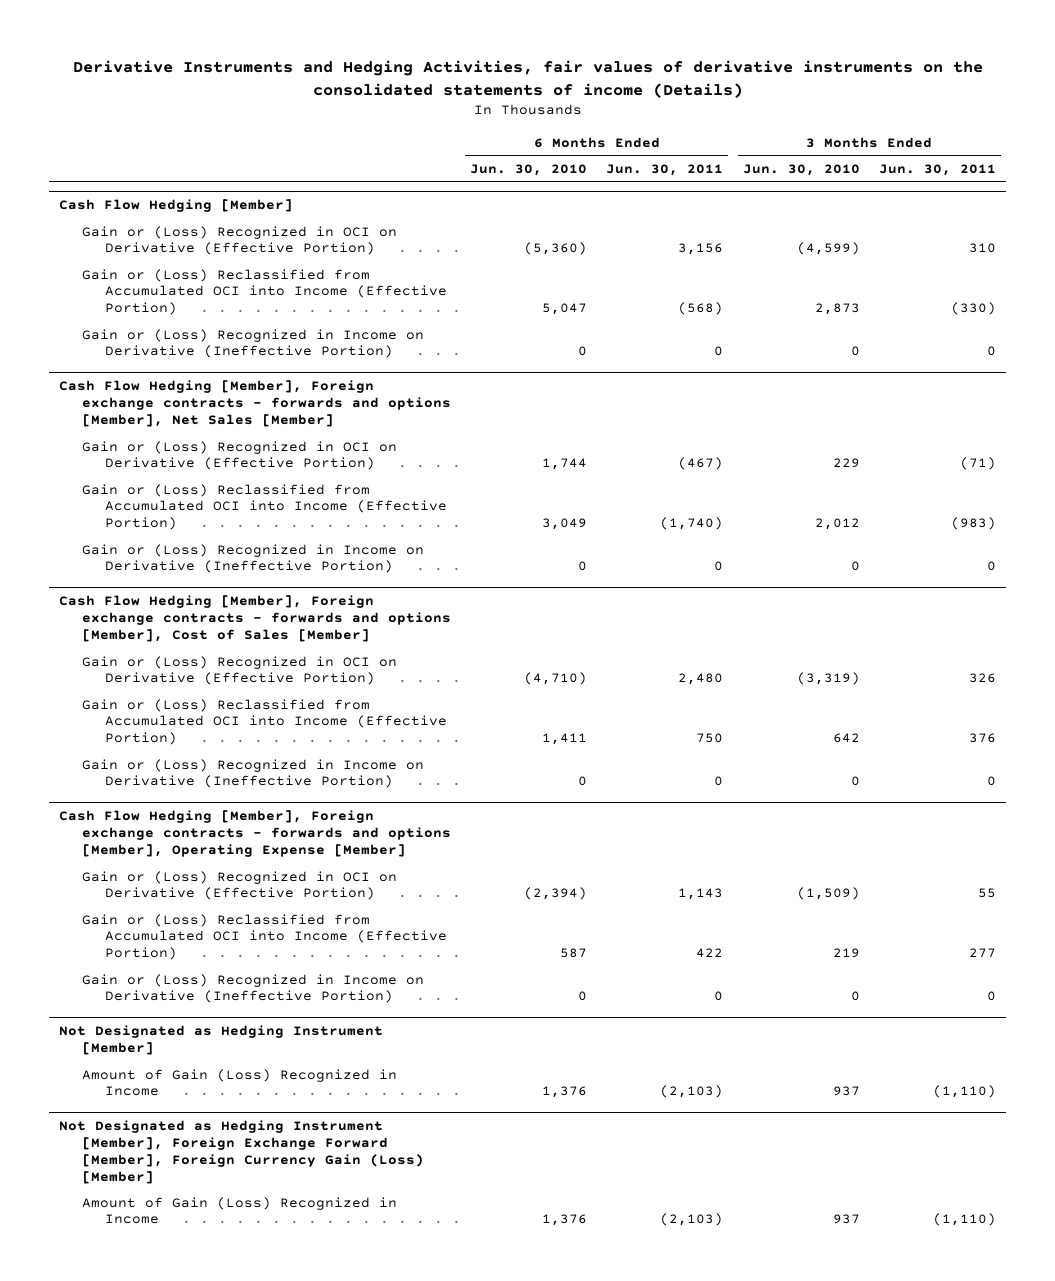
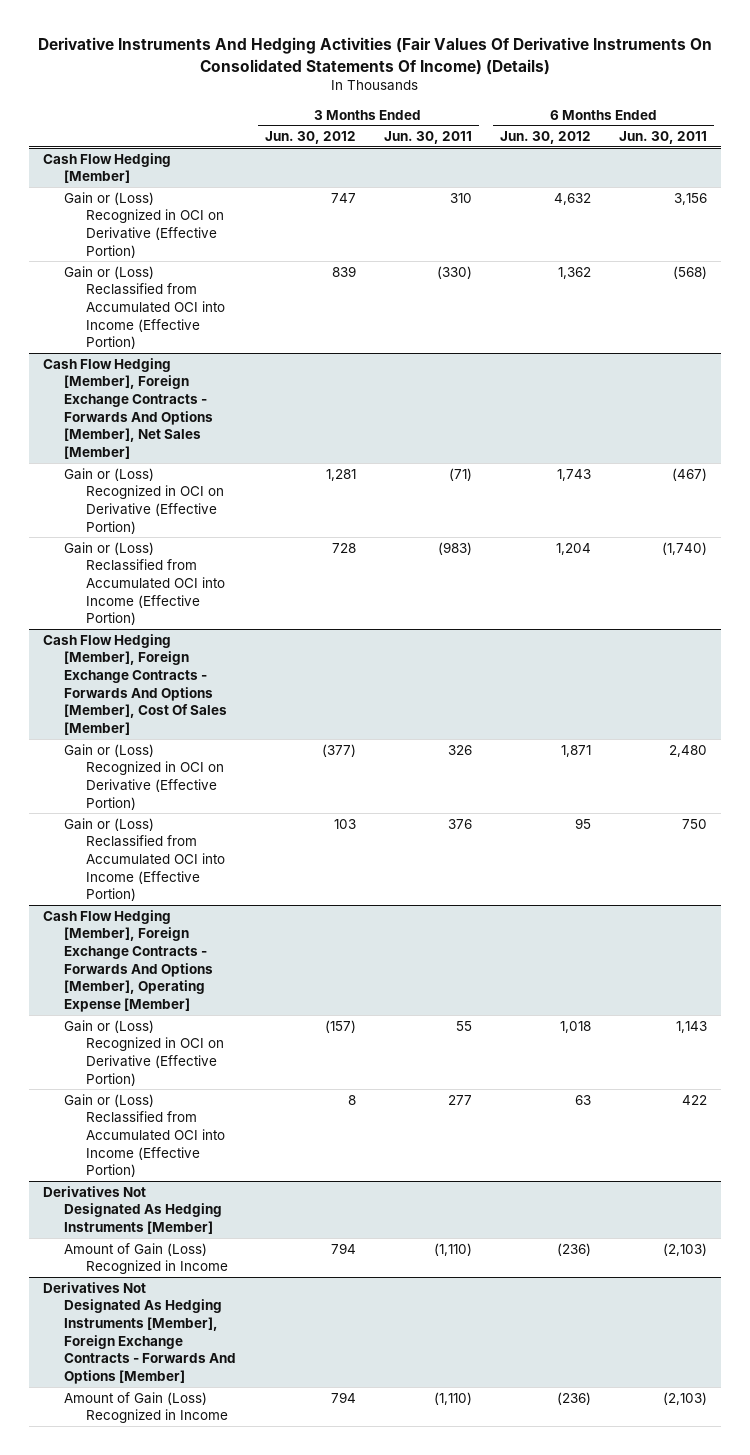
- Derivative Instruments and Hedging Activities, fair values of derivative instruments on the consolidated statements of income (Details)
+ Derivative Instruments And Hedging Activities (Fair Values Of Derivative Instruments On Consolidated Statements Of Income) (Details)
- | 6 Months Ended Jun. 30, 2010 | 6 Months Ended Jun. 30, 2011 | 3 Months Ended Jun. 30, 2010 | 3 Months Ended Jun. 30, 2011
+ | 3 Months Ended Jun. 30, 2012 | 3 Months Ended Jun. 30, 2011 | 6 Months Ended Jun. 30, 2012 | 6 Months Ended Jun. 30, 2011
@ Cash Flow Hedging [Member]
- Gain or (Loss) Recognized in Income on Derivative (Ineffective Portion) | 0 | 0 | 0 | 0
- Cash Flow Hedging [Member], Foreign exchange contracts - forwards and options [Member], Net Sales [Member]
+ Cash Flow Hedging [Member], Foreign Exchange Contracts - Forwards And Options [Member], Net Sales [Member]
- Gain or (Loss) Recognized in Income on Derivative (Ineffective Portion) | 0 | 0 | 0 | 0
- Cash Flow Hedging [Member], Foreign exchange contracts - forwards and options [Member], Cost of Sales [Member]
+ Cash Flow Hedging [Member], Foreign Exchange Contracts - Forwards And Options [Member], Cost Of Sales [Member]
- Gain or (Loss) Recognized in Income on Derivative (Ineffective Portion) | 0 | 0 | 0 | 0
- Cash Flow Hedging [Member], Foreign exchange contracts - forwards and options [Member], Operating Expense [Member]
+ Cash Flow Hedging [Member], Foreign Exchange Contracts - Forwards And Options [Member], Operating Expense [Member]
- Gain or (Loss) Recognized in Income on Derivative (Ineffective Portion) | 0 | 0 | 0 | 0
- Not Designated as Hedging Instrument [Member]
+ Derivatives Not Designated As Hedging Instruments [Member]
- Not Designated as Hedging Instrument [Member], Foreign Exchange Forward [Member], Foreign Currency Gain (Loss) [Member]
+ Derivatives Not Designated As Hedging Instruments [Member], Foreign Exchange Contracts - Forwards And Options [Member]

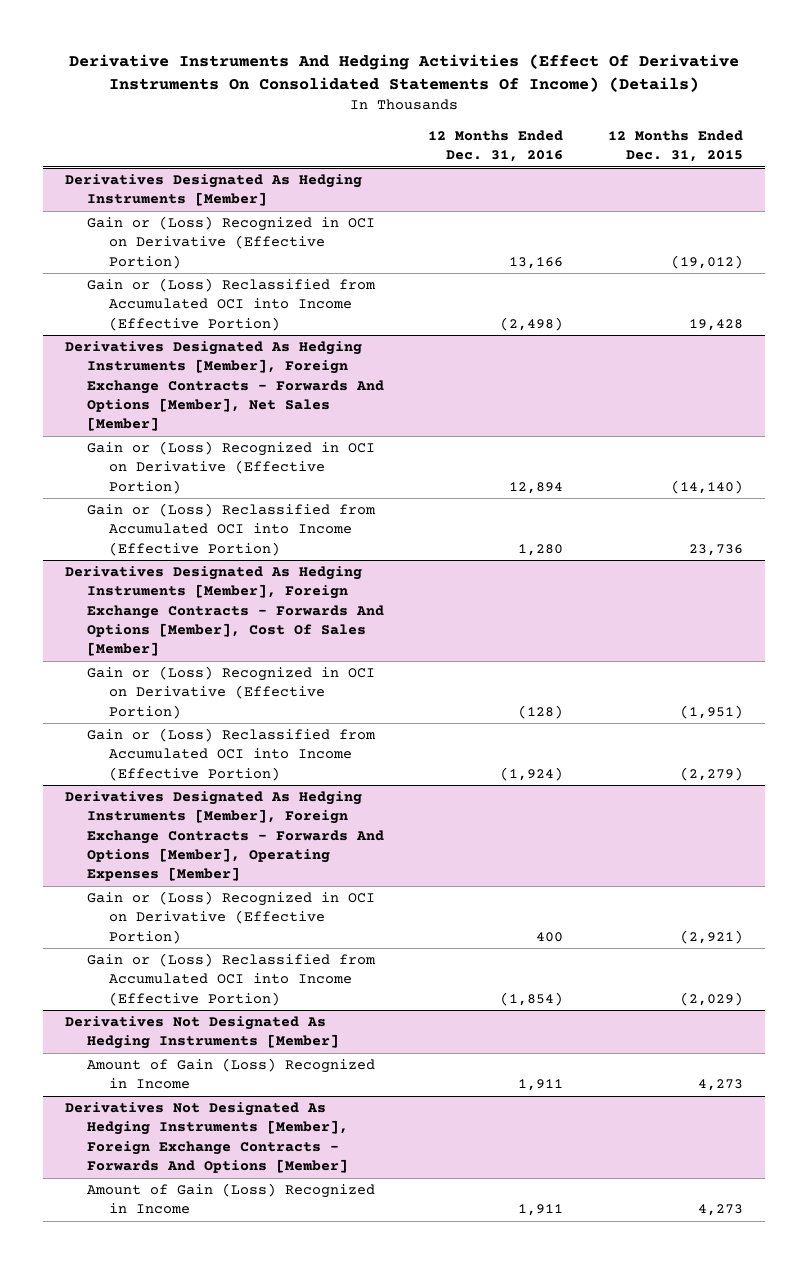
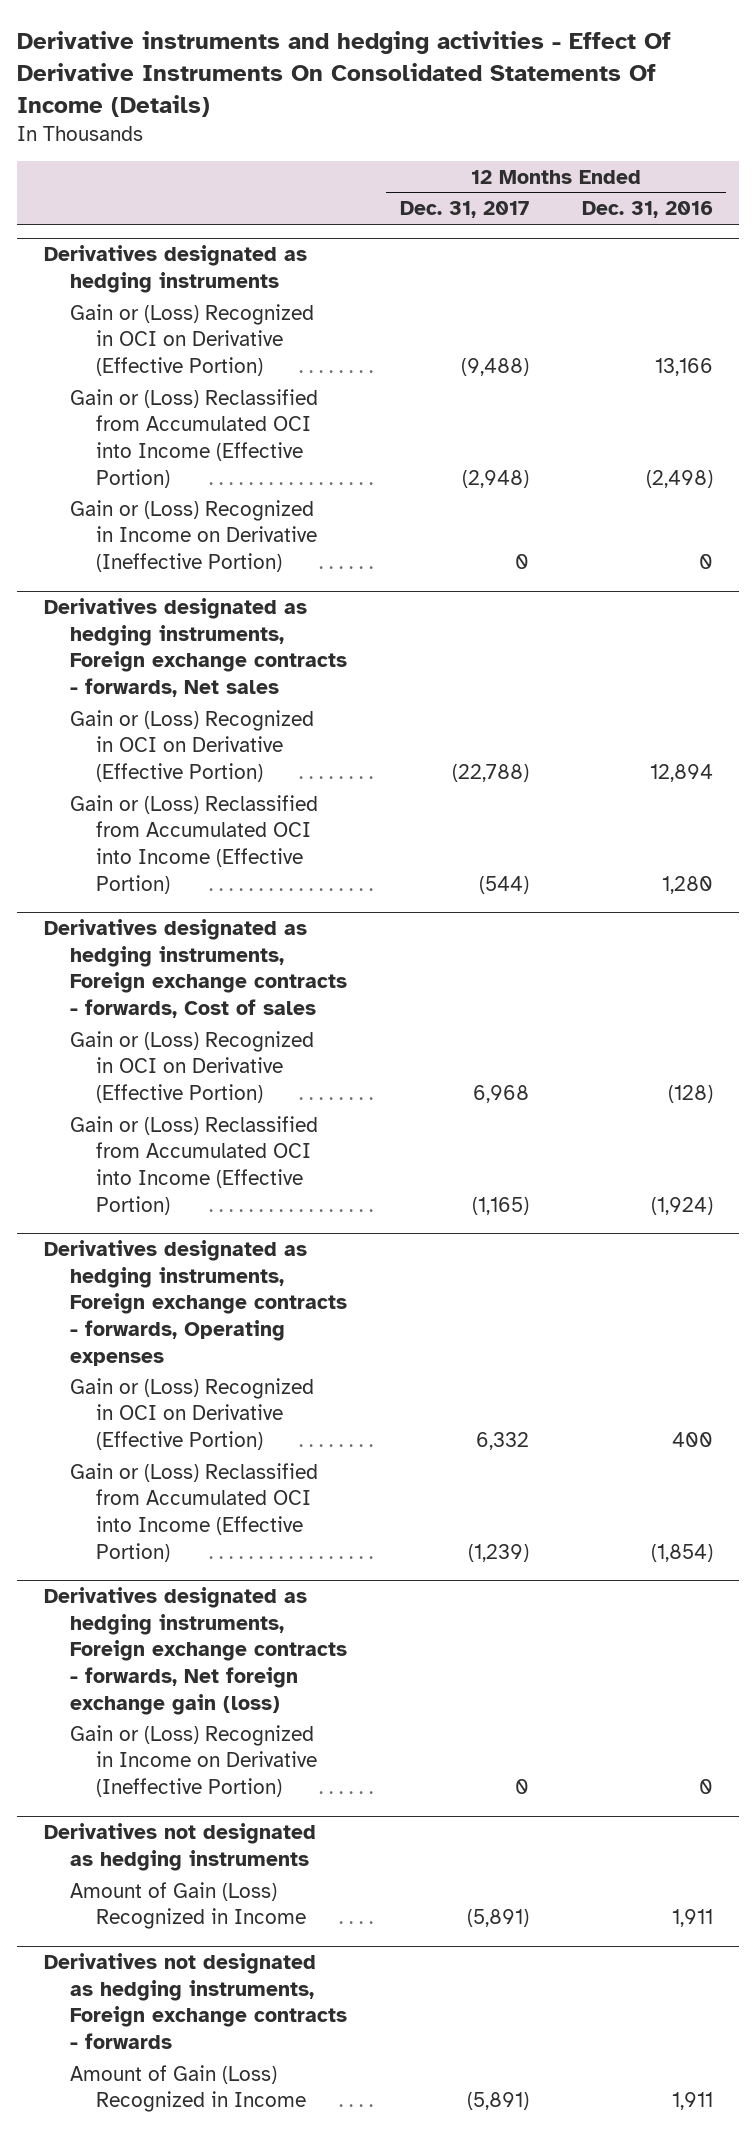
- Derivative Instruments And Hedging Activities (Effect Of Derivative Instruments On Consolidated Statements Of Income) (Details)
+ Derivative instruments and hedging activities - Effect Of Derivative Instruments On Consolidated Statements Of Income (Details)
- | 12 Months Ended Dec. 31, 2016 | 12 Months Ended Dec. 31, 2015
+ | 12 Months Ended Dec. 31, 2017 | 12 Months Ended Dec. 31, 2016
- Derivatives Designated As Hedging Instruments [Member]
+ Derivatives designated as hedging instruments
- Derivatives Designated As Hedging Instruments [Member], Foreign Exchange Contracts - Forwards And Options [Member], Net Sales [Member]
+ Gain or (Loss) Recognized in Income on Derivative (Ineffective Portion) | 0 | 0
+ Derivatives designated as hedging instruments, Foreign exchange contracts - forwards, Net sales
- Derivatives Designated As Hedging Instruments [Member], Foreign Exchange Contracts - Forwards And Options [Member], Cost Of Sales [Member]
+ Derivatives designated as hedging instruments, Foreign exchange contracts - forwards, Cost of sales
- Derivatives Designated As Hedging Instruments [Member], Foreign Exchange Contracts - Forwards And Options [Member], Operating Expenses [Member]
+ Derivatives designated as hedging instruments, Foreign exchange contracts - forwards, Operating expenses
- Derivatives Not Designated As Hedging Instruments [Member]
+ Derivatives designated as hedging instruments, Foreign exchange contracts - forwards, Net foreign exchange gain (loss)
+ Gain or (Loss) Recognized in Income on Derivative (Ineffective Portion) | 0 | 0
+ Derivatives not designated as hedging instruments
- Derivatives Not Designated As Hedging Instruments [Member], Foreign Exchange Contracts - Forwards And Options [Member]
+ Derivatives not designated as hedging instruments, Foreign exchange contracts - forwards

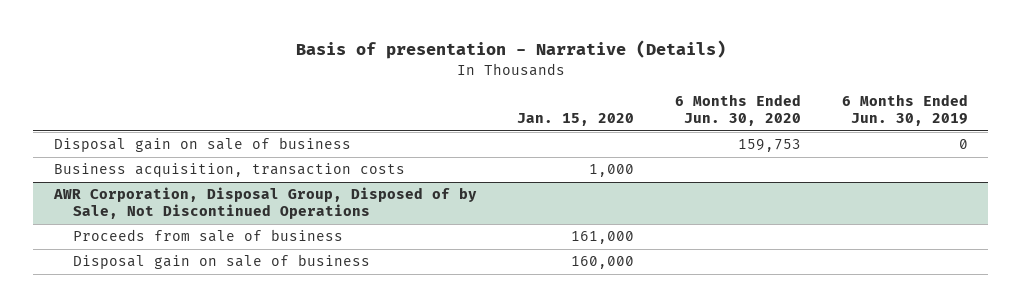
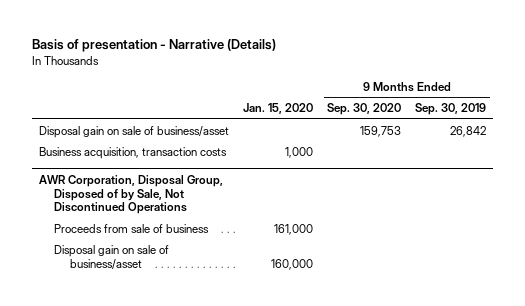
- | Jan. 15, 2020 | 6 Months Ended Jun. 30, 2020 | 6 Months Ended Jun. 30, 2019
+ | Jan. 15, 2020 | 9 Months Ended Sep. 30, 2020 | 9 Months Ended Sep. 30, 2019
- Disposal gain on sale of business | | 159,753 | 0
+ Disposal gain on sale of business/asset | | 159,753 | 26,842
@ AWR Corporation, Disposal Group, Disposed of by Sale, Not Discontinued Operations
- Disposal gain on sale of business | 160,000 | |
+ Disposal gain on sale of business/asset | 160,000 | |

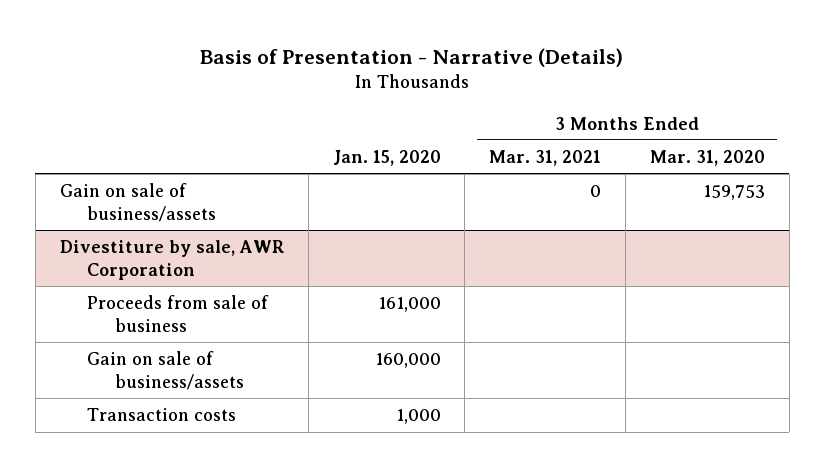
- Basis of presentation - Narrative (Details)
+ Basis of Presentation - Narrative (Details)
- | Jan. 15, 2020 | 9 Months Ended Sep. 30, 2020 | 9 Months Ended Sep. 30, 2019
+ | Jan. 15, 2020 | 3 Months Ended Mar. 31, 2021 | 3 Months Ended Mar. 31, 2020
- Disposal gain on sale of business/asset | | 159,753 | 26,842
- Business acquisition, transaction costs | 1,000 | |
- AWR Corporation, Disposal Group, Disposed of by Sale, Not Discontinued Operations
+ Gain on sale of business/assets | | 0 | 159,753
+ Divestiture by sale, AWR Corporation
- Disposal gain on sale of business/asset | 160,000 | |
+ Gain on sale of business/assets | 160,000 | |
+ Transaction costs | 1,000 | |

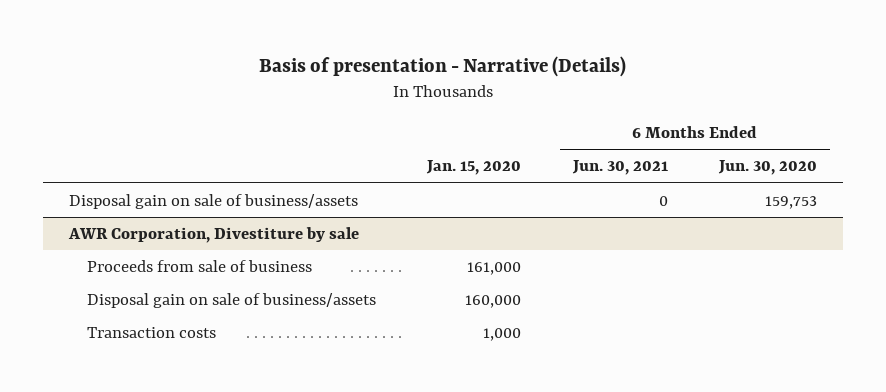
- Basis of Presentation - Narrative (Details)
+ Basis of presentation - Narrative (Details)
- | Jan. 15, 2020 | 3 Months Ended Mar. 31, 2021 | 3 Months Ended Mar. 31, 2020
+ | Jan. 15, 2020 | 6 Months Ended Jun. 30, 2021 | 6 Months Ended Jun. 30, 2020
- Gain on sale of business/assets | | 0 | 159,753
- Divestiture by sale, AWR Corporation
+ Disposal gain on sale of business/assets | | 0 | 159,753
+ AWR Corporation, Divestiture by sale
- Gain on sale of business/assets | 160,000 | |
+ Disposal gain on sale of business/assets | 160,000 | |

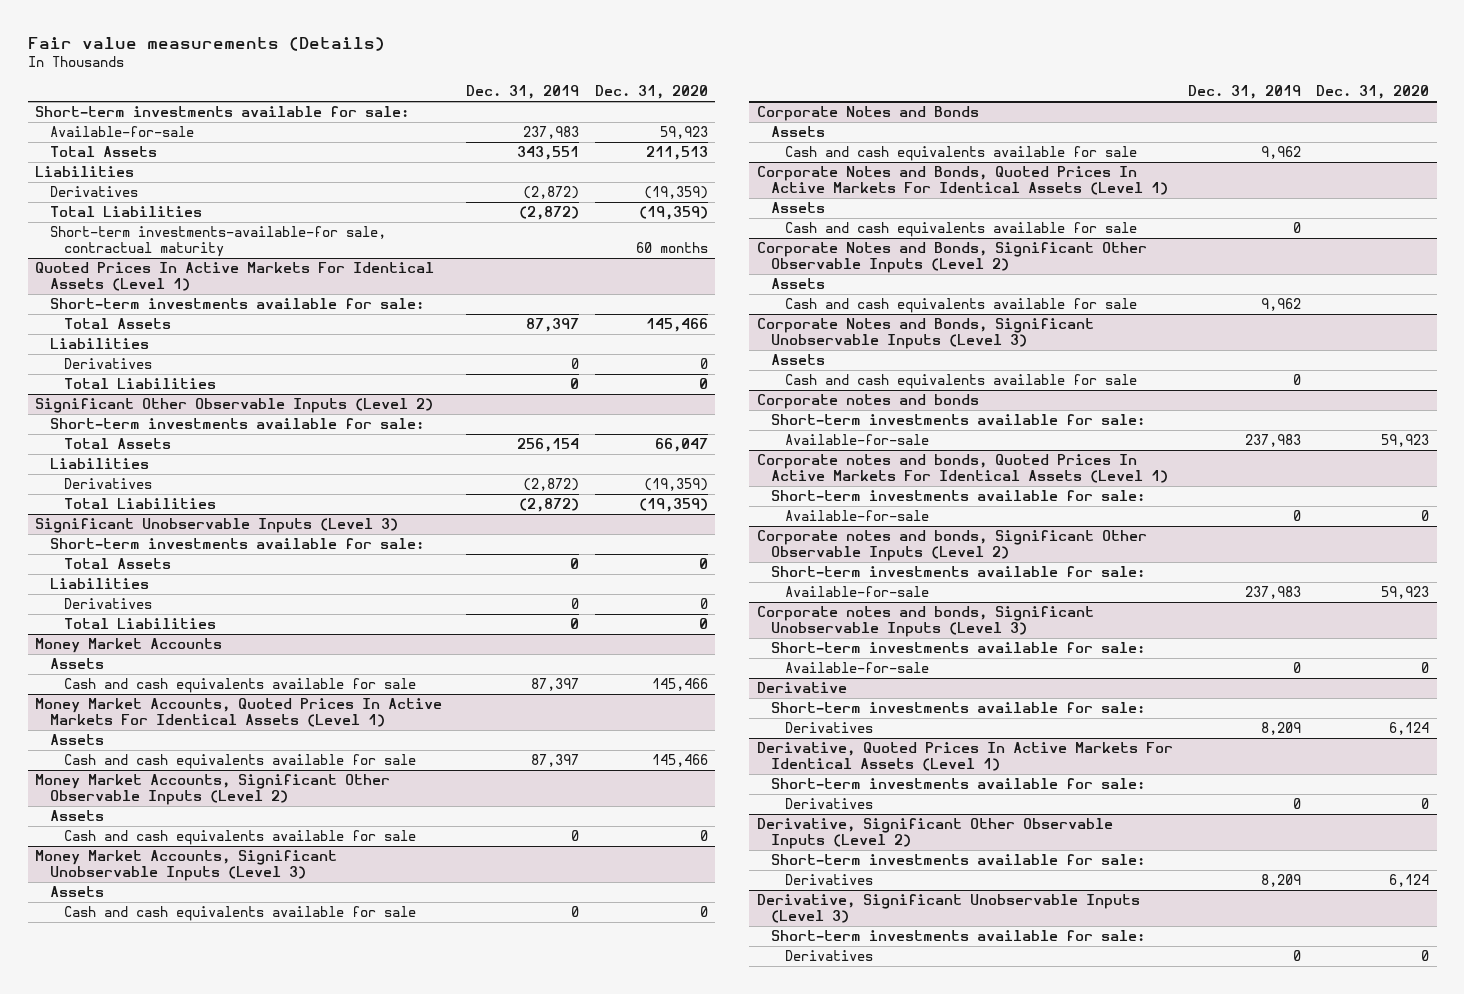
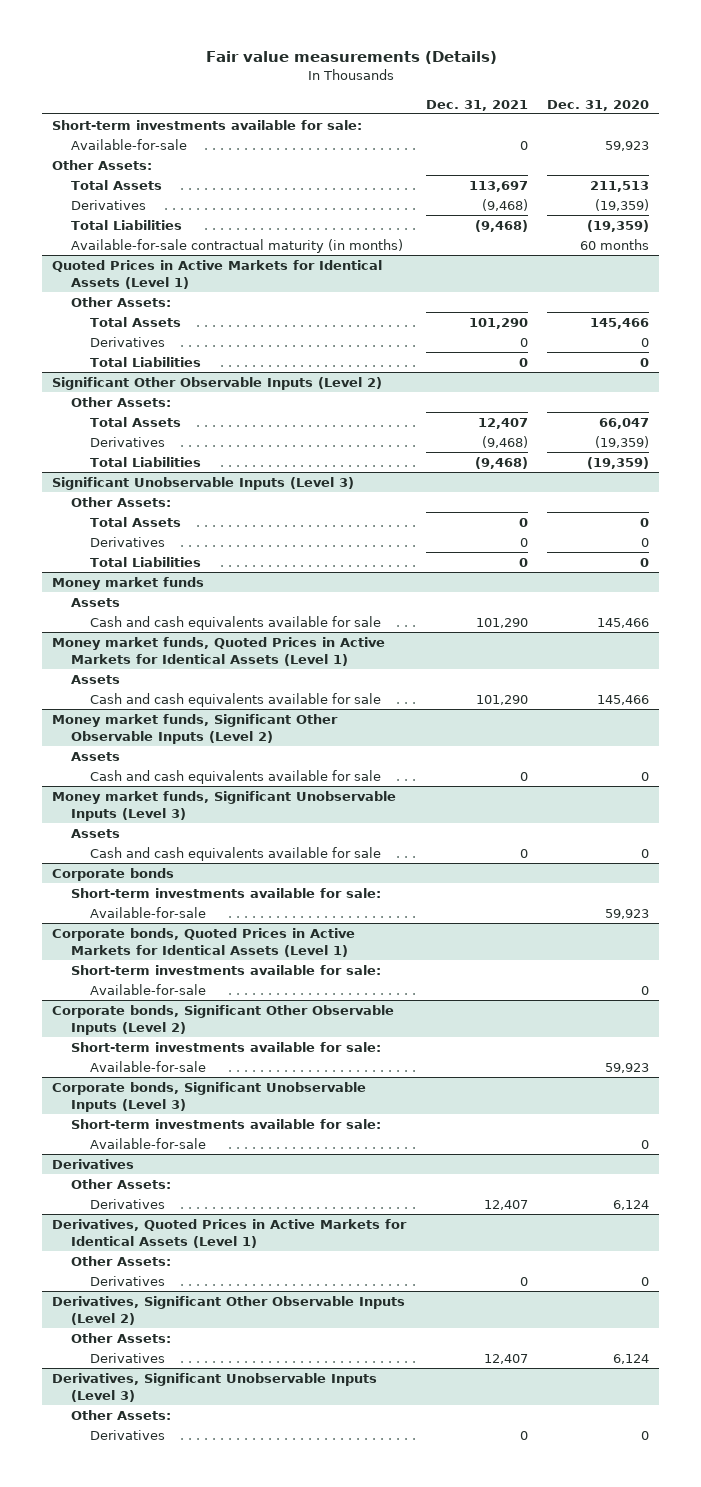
- | Dec. 31, 2019 | Dec. 31, 2020
+ | Dec. 31, 2021 | Dec. 31, 2020
+ Other Assets:
- Liabilities
- Short-term investments-available-for sale, contractual maturity | | 60 months
- Quoted Prices In Active Markets For Identical Assets (Level 1)
- Short-term investments available for sale:
+ Available-for-sale contractual maturity (in months) | | 60 months
+ Quoted Prices in Active Markets for Identical Assets (Level 1)
+ Other Assets:
- Liabilities
@ Significant Other Observable Inputs (Level 2)
- Short-term investments available for sale:
+ Other Assets:
- Liabilities
@ Significant Unobservable Inputs (Level 3)
- Short-term investments available for sale:
+ Other Assets:
- Liabilities
- Money Market Accounts
+ Money market funds
- Money Market Accounts, Quoted Prices In Active Markets For Identical Assets (Level 1)
+ Money market funds, Quoted Prices in Active Markets for Identical Assets (Level 1)
- Money Market Accounts, Significant Other Observable Inputs (Level 2)
+ Money market funds, Significant Other Observable Inputs (Level 2)
- Money Market Accounts, Significant Unobservable Inputs (Level 3)
+ Money market funds, Significant Unobservable Inputs (Level 3)
- Corporate Notes and Bonds
- Assets
- Cash and cash equivalents available for sale | 9,962 |
- Corporate Notes and Bonds, Quoted Prices In Active Markets For Identical Assets (Level 1)
- Assets
- Cash and cash equivalents available for sale | 0 |
- Corporate Notes and Bonds, Significant Other Observable Inputs (Level 2)
- Assets
- Cash and cash equivalents available for sale | 9,962 |
- Corporate Notes and Bonds, Significant Unobservable Inputs (Level 3)
- Assets
- Cash and cash equivalents available for sale | 0 |
- Corporate notes and bonds
+ Corporate bonds
- Corporate notes and bonds, Quoted Prices In Active Markets For Identical Assets (Level 1)
+ Corporate bonds, Quoted Prices in Active Markets for Identical Assets (Level 1)
- Corporate notes and bonds, Significant Other Observable Inputs (Level 2)
+ Corporate bonds, Significant Other Observable Inputs (Level 2)
- Corporate notes and bonds, Significant Unobservable Inputs (Level 3)
+ Corporate bonds, Significant Unobservable Inputs (Level 3)
- Derivative
- Short-term investments available for sale:
+ Derivatives
+ Other Assets:
- Derivative, Quoted Prices In Active Markets For Identical Assets (Level 1)
- Short-term investments available for sale:
+ Derivatives, Quoted Prices in Active Markets for Identical Assets (Level 1)
+ Other Assets:
- Derivative, Significant Other Observable Inputs (Level 2)
- Short-term investments available for sale:
+ Derivatives, Significant Other Observable Inputs (Level 2)
+ Other Assets:
- Derivative, Significant Unobservable Inputs (Level 3)
- Short-term investments available for sale:
+ Derivatives, Significant Unobservable Inputs (Level 3)
+ Other Assets:

